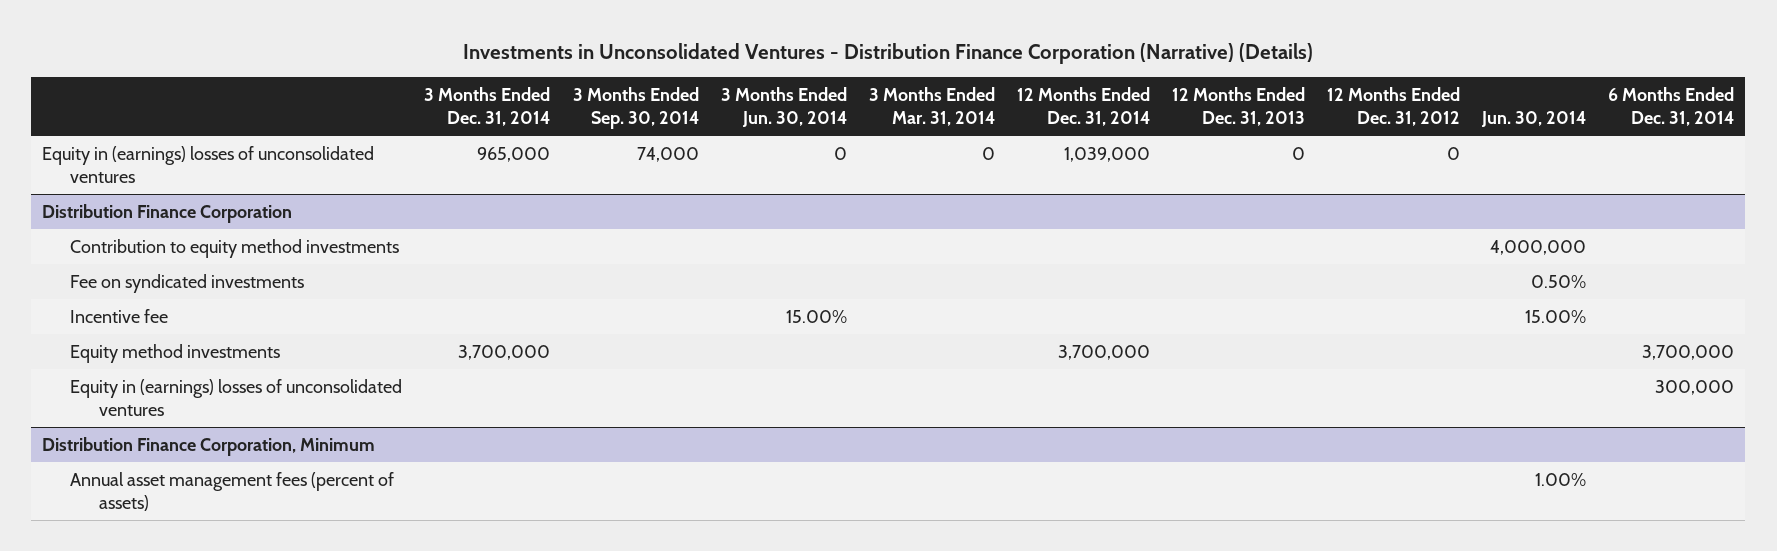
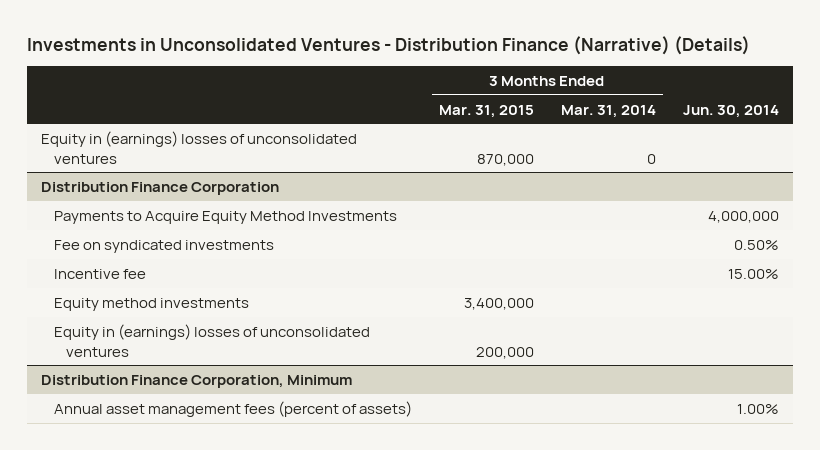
- Investments in Unconsolidated Ventures - Distribution Finance Corporation (Narrative) (Details)
+ Investments in Unconsolidated Ventures - Distribution Finance (Narrative) (Details)
- | 3 Months Ended Dec. 31, 2014 | 3 Months Ended Sep. 30, 2014 | 3 Months Ended Jun. 30, 2014 | 3 Months Ended Mar. 31, 2014 | 12 Months Ended Dec. 31, 2014 | 12 Months Ended Dec. 31, 2013 | 12 Months Ended Dec. 31, 2012 | Jun. 30, 2014 | 6 Months Ended Dec. 31, 2014
+ | 3 Months Ended Mar. 31, 2015 | 3 Months Ended Mar. 31, 2014 | Jun. 30, 2014
@ Distribution Finance Corporation
- Contribution to equity method investments | | | | | | | | 4,000,000 |
+ Payments to Acquire Equity Method Investments | | | 4,000,000

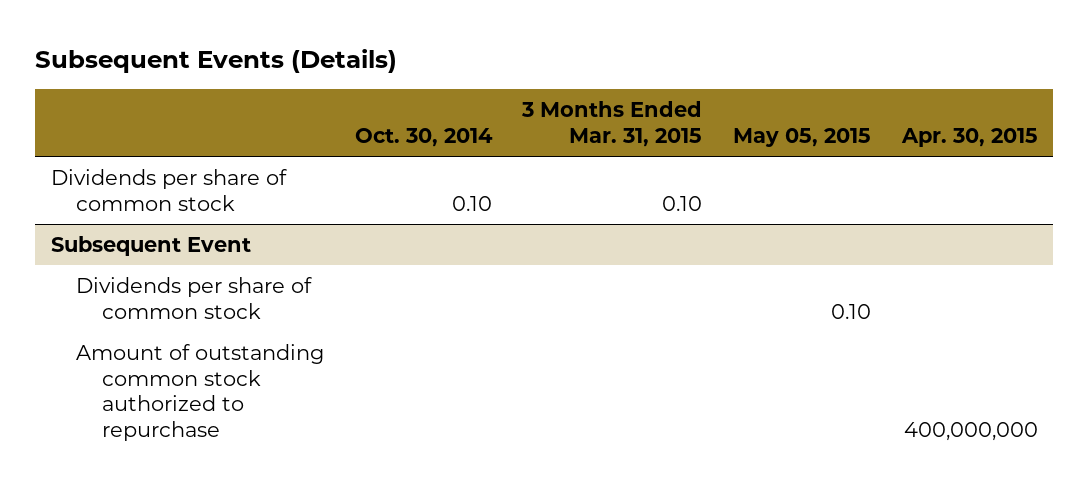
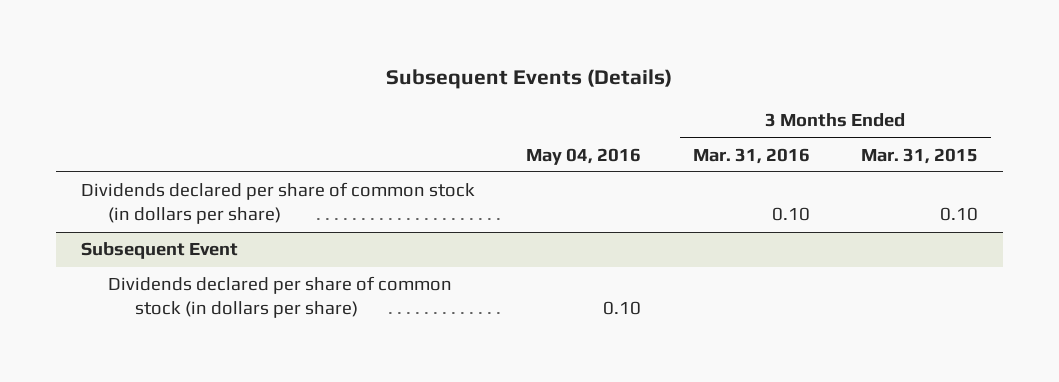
- | Oct. 30, 2014 | 3 Months Ended Mar. 31, 2015 | May 05, 2015 | Apr. 30, 2015
+ | May 04, 2016 | 3 Months Ended Mar. 31, 2016 | 3 Months Ended Mar. 31, 2015
- Dividends per share of common stock | 0.10 | 0.10 | |
+ Dividends declared per share of common stock (in dollars per share) | | 0.10 | 0.10
@ Subsequent Event
- Dividends per share of common stock | | | 0.10 |
- Amount of outstanding common stock authorized to repurchase | | | | 400,000,000
+ Dividends declared per share of common stock (in dollars per share) | 0.10 | |

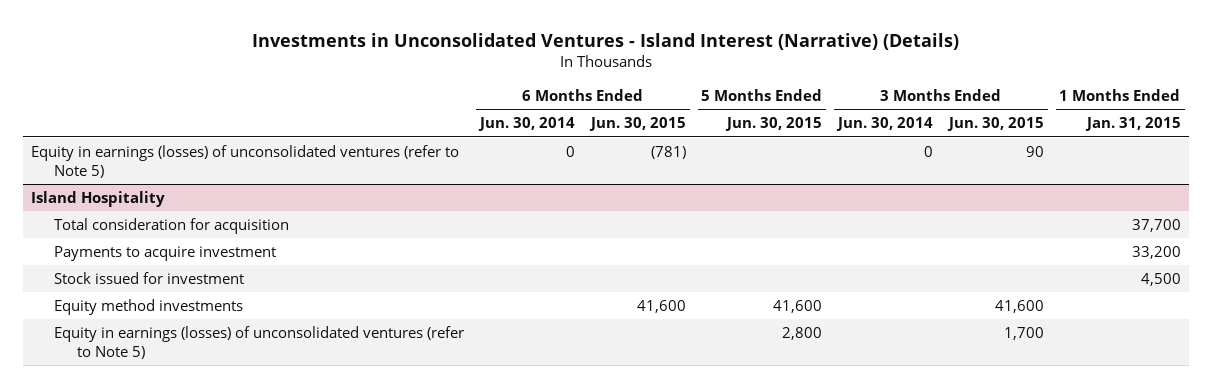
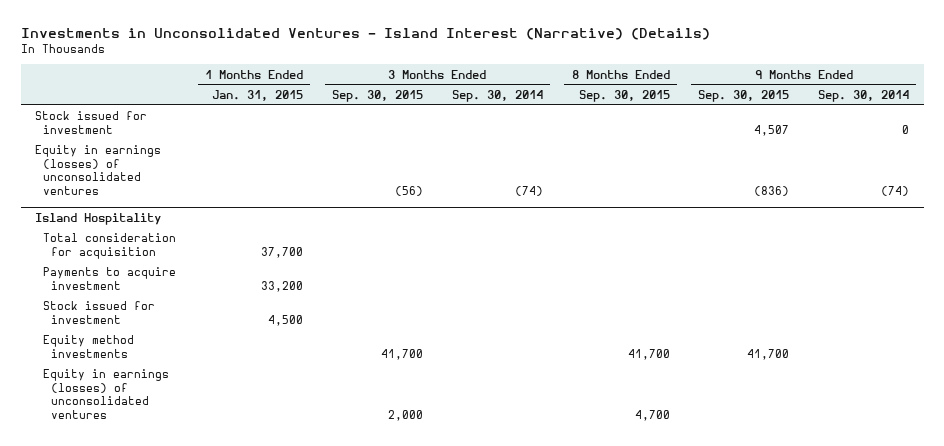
- | 6 Months Ended Jun. 30, 2014 | 6 Months Ended Jun. 30, 2015 | 5 Months Ended Jun. 30, 2015 | 3 Months Ended Jun. 30, 2014 | 3 Months Ended Jun. 30, 2015 | 1 Months Ended Jan. 31, 2015
+ | 1 Months Ended Jan. 31, 2015 | 3 Months Ended Sep. 30, 2015 | 3 Months Ended Sep. 30, 2014 | 8 Months Ended Sep. 30, 2015 | 9 Months Ended Sep. 30, 2015 | 9 Months Ended Sep. 30, 2014
- Equity in earnings (losses) of unconsolidated ventures (refer to Note 5) | 0 | (781) | | 0 | 90 |
+ Stock issued for investment | | | | | 4,507 | 0
+ Equity in earnings (losses) of unconsolidated ventures | | (56) | (74) | | (836) | (74)
@ Island Hospitality
- Equity in earnings (losses) of unconsolidated ventures (refer to Note 5) | | | 2,800 | | 1,700 |
+ Equity in earnings (losses) of unconsolidated ventures | | 2,000 | | 4,700 | |

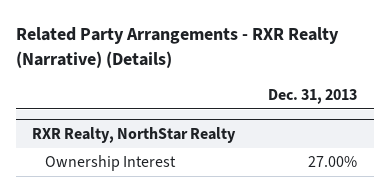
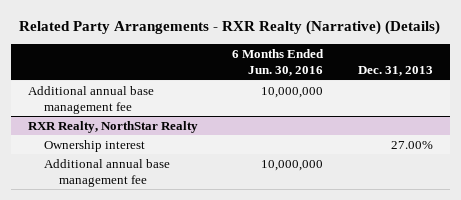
- | Dec. 31, 2013
+ | 6 Months Ended Jun. 30, 2016 | Dec. 31, 2013
+ Additional annual base management fee | 10,000,000 |
@ RXR Realty, NorthStar Realty
- Ownership Interest | 27.00%
+ Ownership interest | | 27.00%
+ Additional annual base management fee | 10,000,000 |

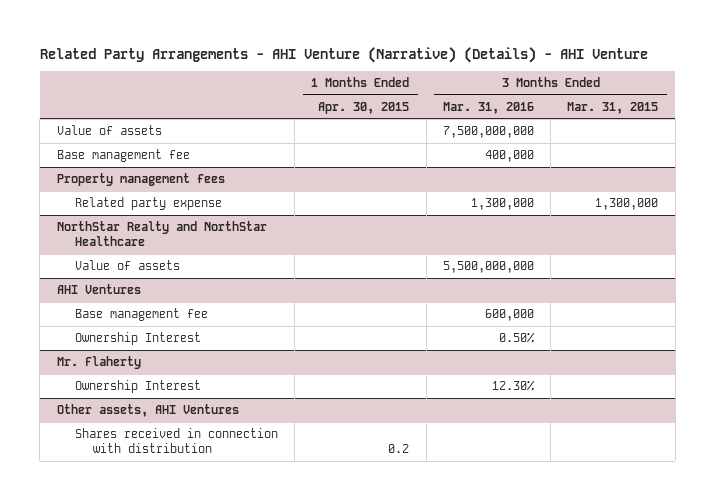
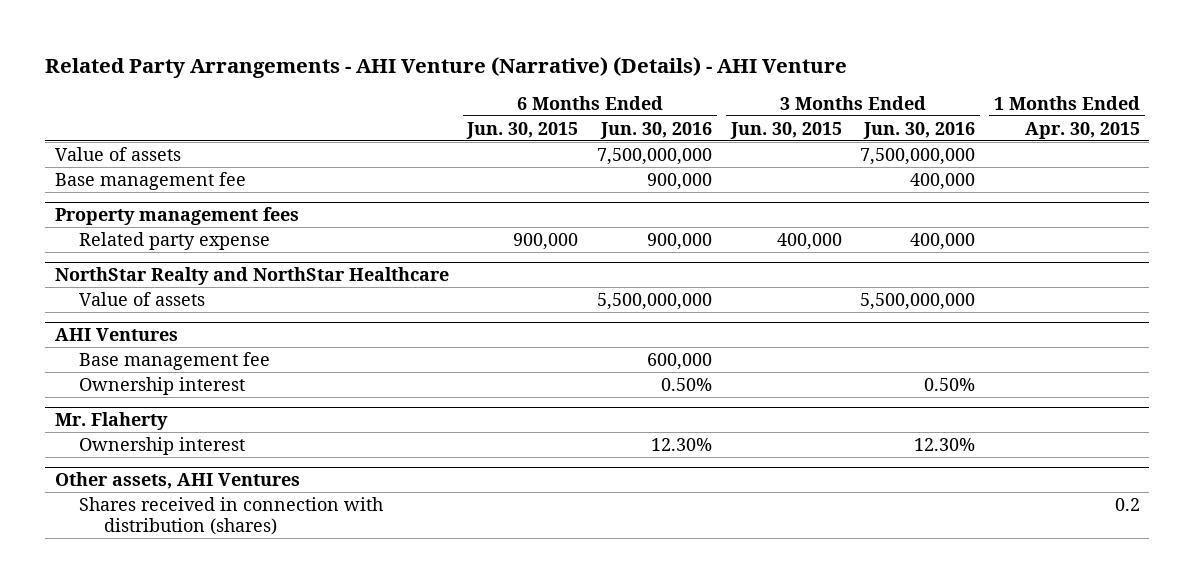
- | 1 Months Ended Apr. 30, 2015 | 3 Months Ended Mar. 31, 2016 | 3 Months Ended Mar. 31, 2015
+ | 6 Months Ended Jun. 30, 2015 | 6 Months Ended Jun. 30, 2016 | 3 Months Ended Jun. 30, 2015 | 3 Months Ended Jun. 30, 2016 | 1 Months Ended Apr. 30, 2015
@ AHI Ventures
- Ownership Interest | | 0.50% |
+ Ownership interest | | 0.50% | | 0.50% |
@ Mr. Flaherty
- Ownership Interest | | 12.30% |
+ Ownership interest | | 12.30% | | 12.30% |
@ Other assets, AHI Ventures
- Shares received in connection with distribution | 0.2 | |
+ Shares received in connection with distribution (shares) | | | | | 0.2

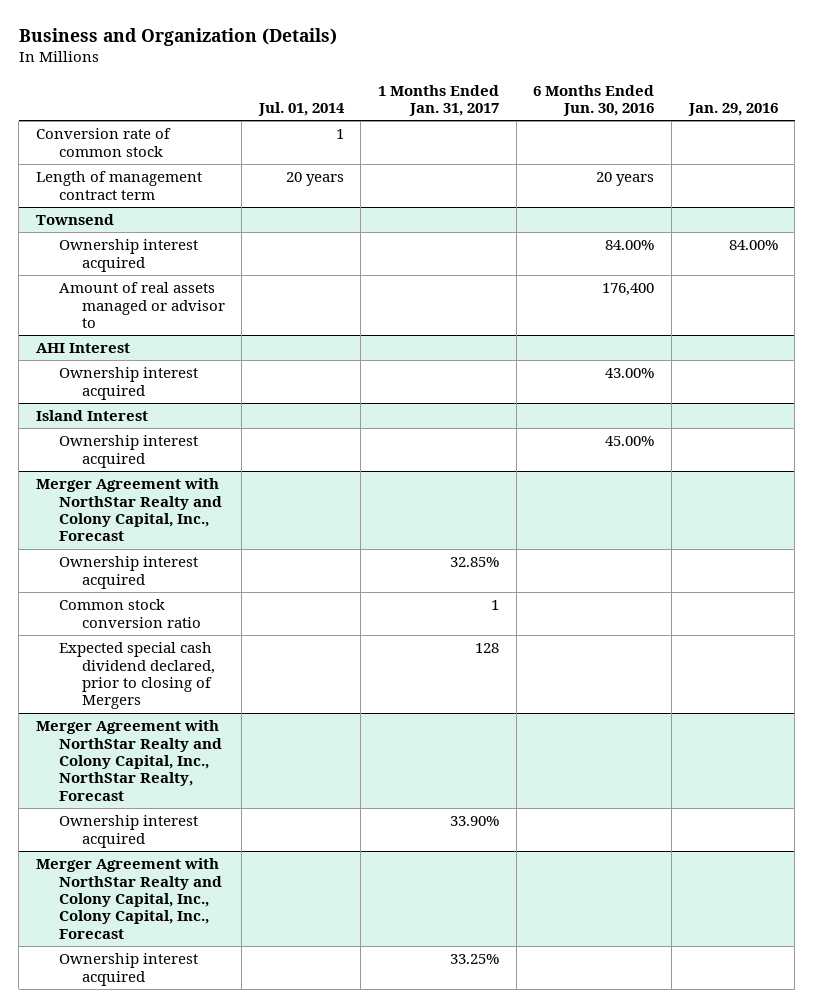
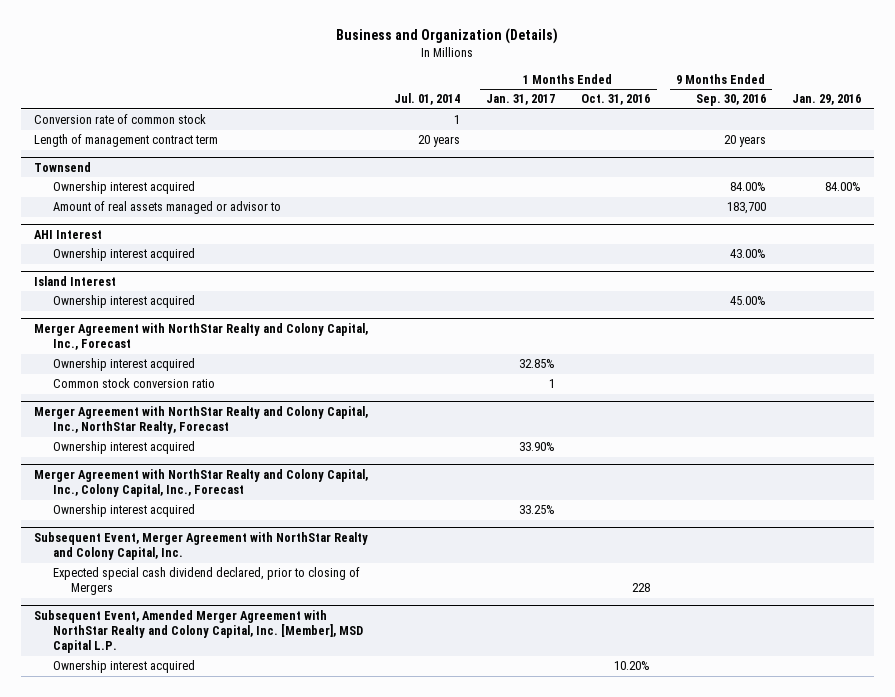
- | Jul. 01, 2014 | 1 Months Ended Jan. 31, 2017 | 6 Months Ended Jun. 30, 2016 | Jan. 29, 2016
+ | Jul. 01, 2014 | 1 Months Ended Jan. 31, 2017 | 1 Months Ended Oct. 31, 2016 | 9 Months Ended Sep. 30, 2016 | Jan. 29, 2016
@ Merger Agreement with NorthStar Realty and Colony Capital, Inc., Forecast
- Expected special cash dividend declared, prior to closing of Mergers | | 128 | |
+ Subsequent Event, Merger Agreement with NorthStar Realty and Colony Capital, Inc.
+ Expected special cash dividend declared, prior to closing of Mergers | | | 228 | |
+ Subsequent Event, Amended Merger Agreement with NorthStar Realty and Colony Capital, Inc. [Member], MSD Capital L.P.
+ Ownership interest acquired | | | 10.20% | |

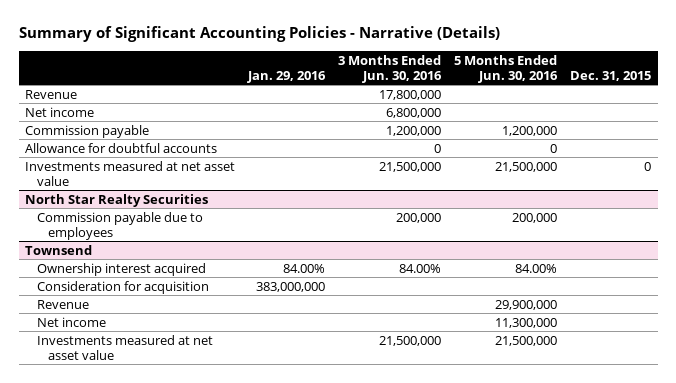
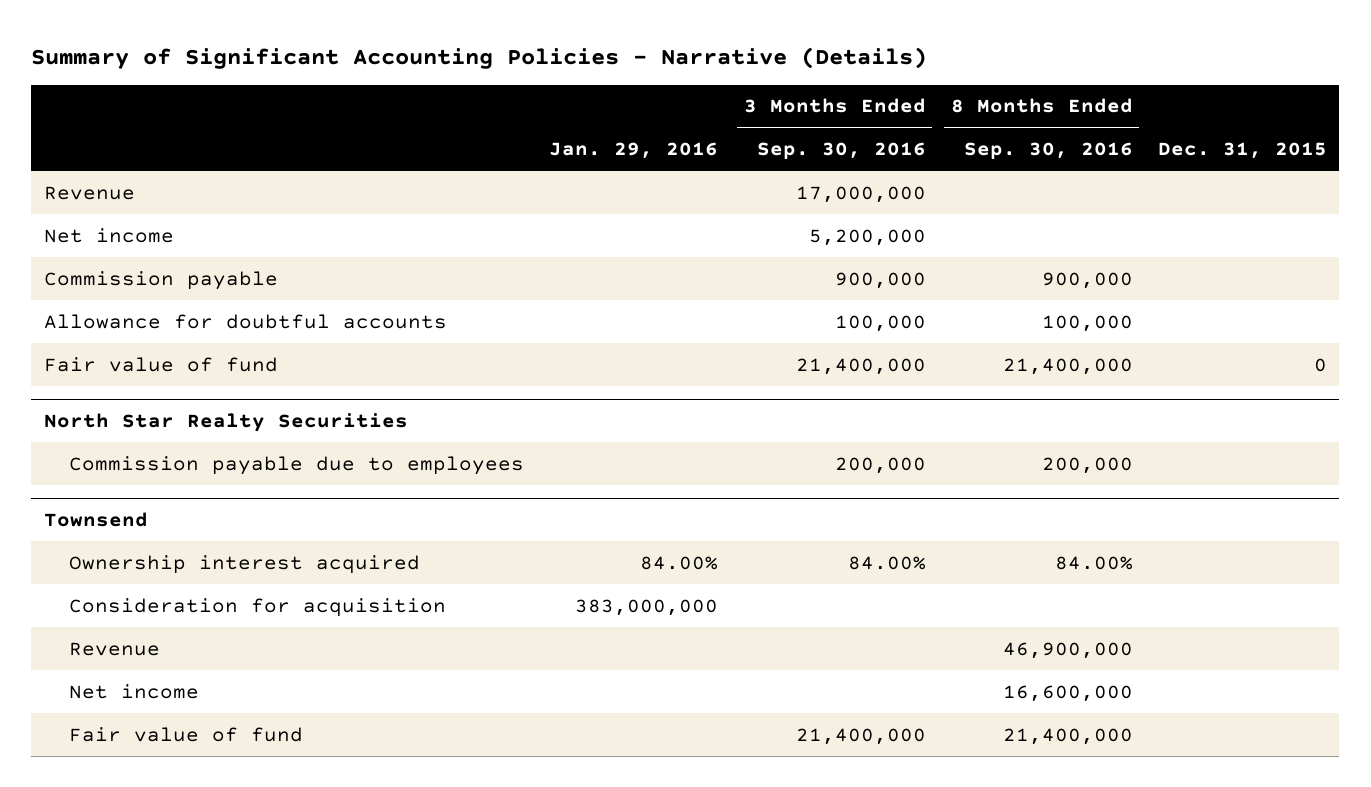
- | Jan. 29, 2016 | 3 Months Ended Jun. 30, 2016 | 5 Months Ended Jun. 30, 2016 | Dec. 31, 2015
+ | Jan. 29, 2016 | 3 Months Ended Sep. 30, 2016 | 8 Months Ended Sep. 30, 2016 | Dec. 31, 2015
- Investments measured at net asset value | | 21,500,000 | 21,500,000 | 0
+ Fair value of fund | | 21,400,000 | 21,400,000 | 0
@ Townsend
- Investments measured at net asset value | | 21,500,000 | 21,500,000 |
+ Fair value of fund | | 21,400,000 | 21,400,000 |

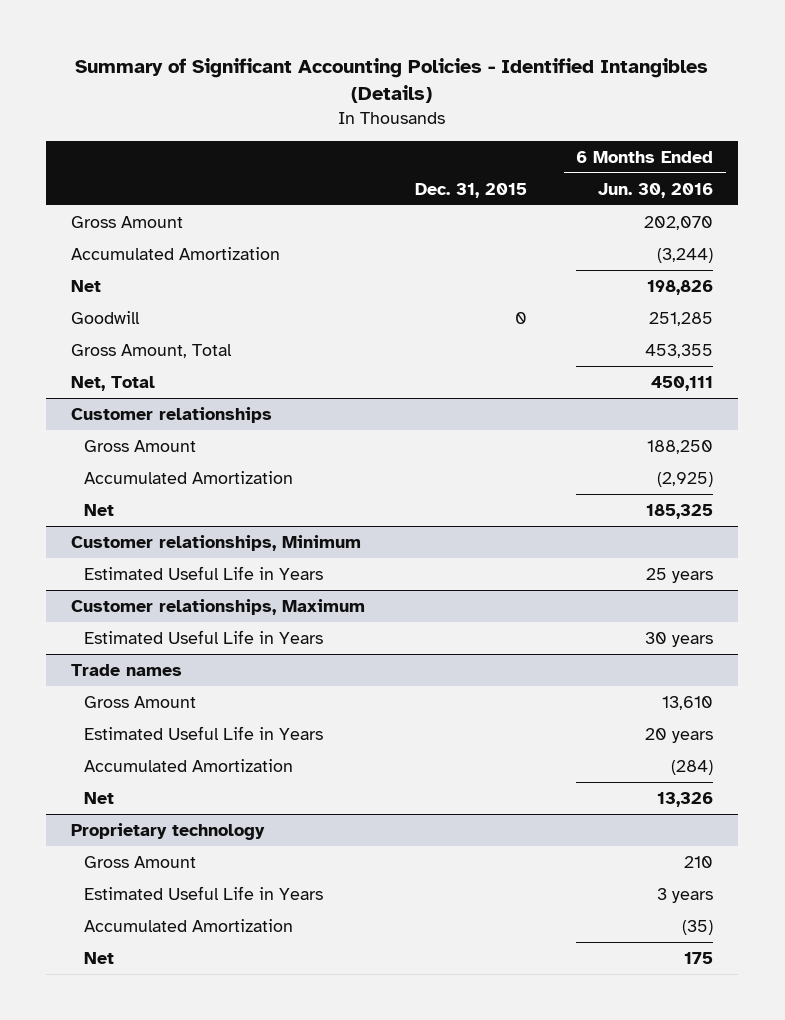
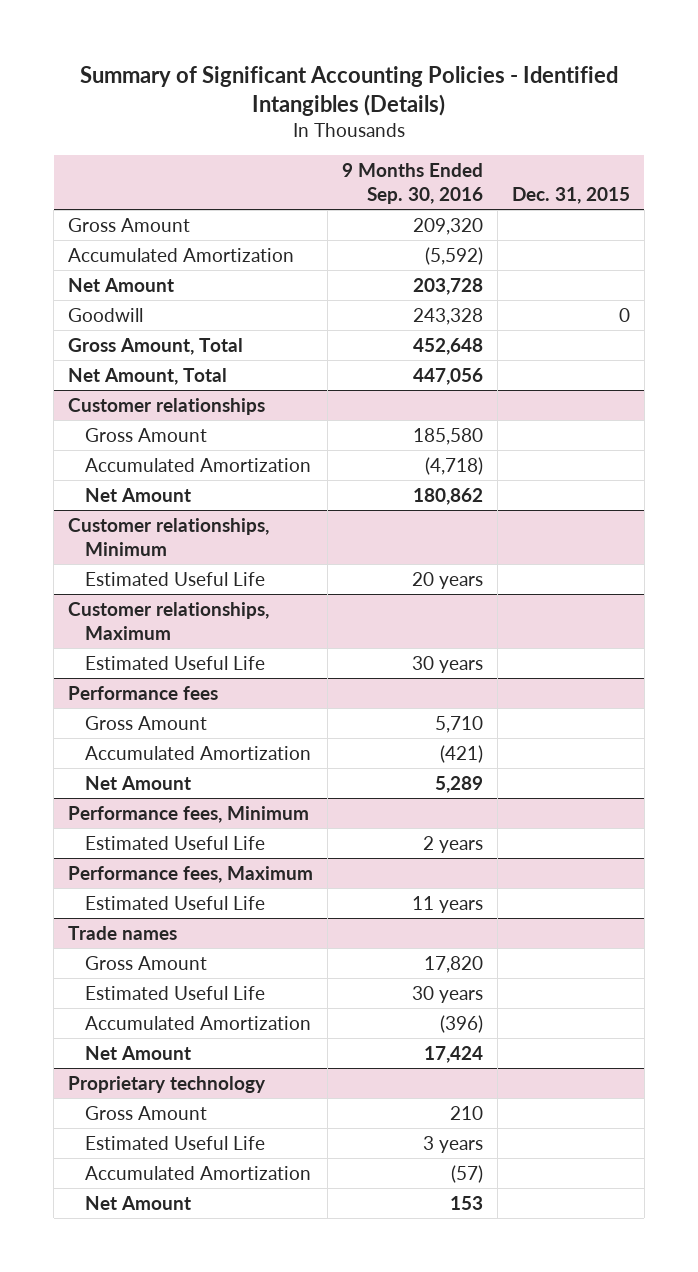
- | Dec. 31, 2015 | 6 Months Ended Jun. 30, 2016
+ | 9 Months Ended Sep. 30, 2016 | Dec. 31, 2015
- Net | | 198,826
+ Net Amount | 203,728 |
- Net, Total | | 450,111
+ Net Amount, Total | 447,056 |
@ Customer relationships
- Net | | 185,325
+ Net Amount | 180,862 |
@ Customer relationships, Minimum
- Estimated Useful Life in Years | | 25 years
+ Estimated Useful Life | 20 years |
@ Customer relationships, Maximum
- Estimated Useful Life in Years | | 30 years
+ Estimated Useful Life | 30 years |
+ Performance fees
+ Gross Amount | 5,710 |
+ Accumulated Amortization | (421) |
+ Net Amount | 5,289 |
+ Performance fees, Minimum
+ Estimated Useful Life | 2 years |
+ Performance fees, Maximum
+ Estimated Useful Life | 11 years |
@ Trade names
- Estimated Useful Life in Years | | 20 years
+ Estimated Useful Life | 30 years |
- Net | | 13,326
+ Net Amount | 17,424 |
@ Proprietary technology
- Estimated Useful Life in Years | | 3 years
+ Estimated Useful Life | 3 years |
- Net | | 175
+ Net Amount | 153 |

